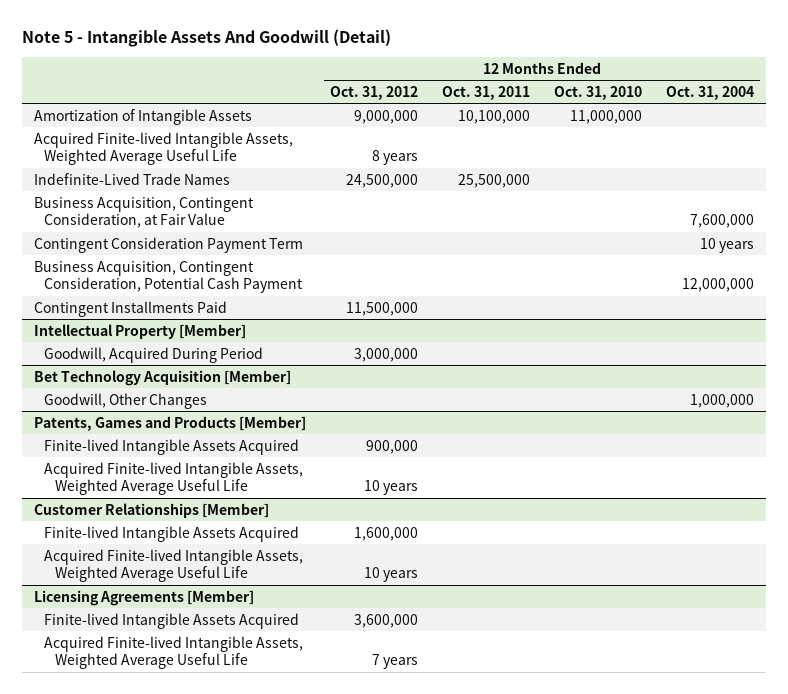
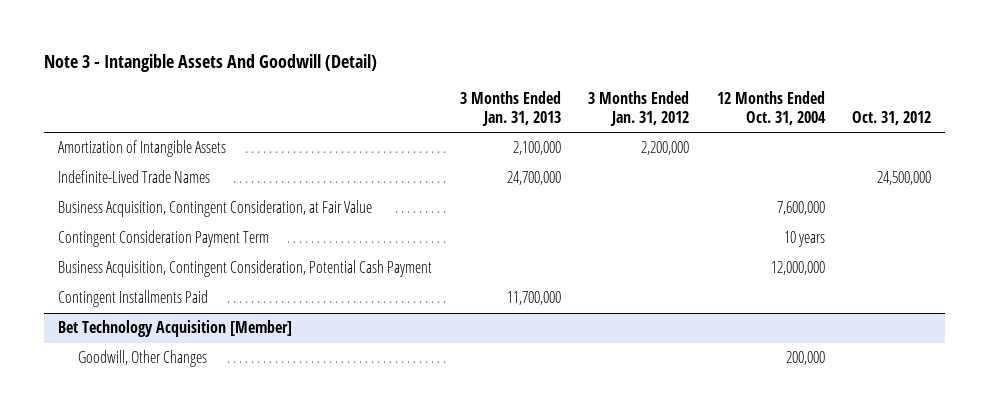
- Note 5 - Intangible Assets And Goodwill (Detail)
+ Note 3 - Intangible Assets And Goodwill (Detail)
- | 12 Months Ended Oct. 31, 2012 | 12 Months Ended Oct. 31, 2011 | 12 Months Ended Oct. 31, 2010 | 12 Months Ended Oct. 31, 2004
+ | 3 Months Ended Jan. 31, 2013 | 3 Months Ended Jan. 31, 2012 | 12 Months Ended Oct. 31, 2004 | Oct. 31, 2012
- Acquired Finite-lived Intangible Assets, Weighted Average Useful Life | 8 years | | |
- Intellectual Property [Member]
- Goodwill, Acquired During Period | 3,000,000 | | |
@ Bet Technology Acquisition [Member]
- Goodwill, Other Changes | | | | 1,000,000
- Patents, Games and Products [Member]
- Finite-lived Intangible Assets Acquired | 900,000 | | |
- Acquired Finite-lived Intangible Assets, Weighted Average Useful Life | 10 years | | |
- Customer Relationships [Member]
- Finite-lived Intangible Assets Acquired | 1,600,000 | | |
- Acquired Finite-lived Intangible Assets, Weighted Average Useful Life | 10 years | | |
- Licensing Agreements [Member]
- Finite-lived Intangible Assets Acquired | 3,600,000 | | |
- Acquired Finite-lived Intangible Assets, Weighted Average Useful Life | 7 years | | |
@ Bet Technology Acquisition [Member]
+ Goodwill, Other Changes | | | 200,000 |

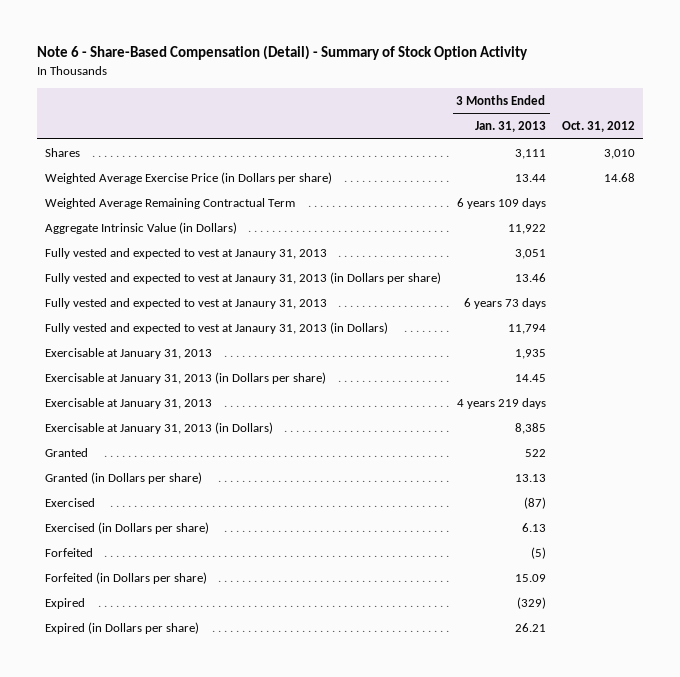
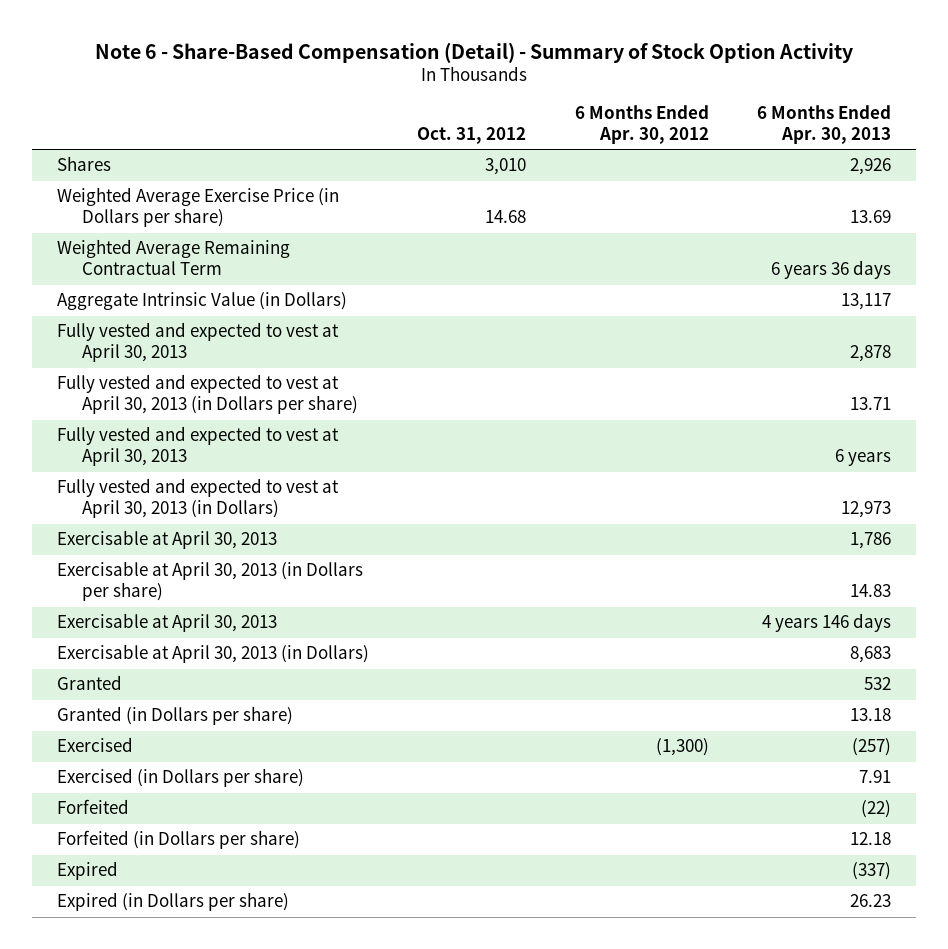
- | 3 Months Ended Jan. 31, 2013 | Oct. 31, 2012
+ | Oct. 31, 2012 | 6 Months Ended Apr. 30, 2012 | 6 Months Ended Apr. 30, 2013
- Fully vested and expected to vest at Janaury 31, 2013 | 3,051 |
- Fully vested and expected to vest at Janaury 31, 2013 (in Dollars per share) | 13.46 |
- Fully vested and expected to vest at Janaury 31, 2013 | 6 years 73 days |
- Fully vested and expected to vest at Janaury 31, 2013 (in Dollars) | 11,794 |
- Exercisable at January 31, 2013 | 1,935 |
- Exercisable at January 31, 2013 (in Dollars per share) | 14.45 |
- Exercisable at January 31, 2013 | 4 years 219 days |
- Exercisable at January 31, 2013 (in Dollars) | 8,385 |
+ Fully vested and expected to vest at April 30, 2013 | | | 2,878
+ Fully vested and expected to vest at April 30, 2013 (in Dollars per share) | | | 13.71
+ Fully vested and expected to vest at April 30, 2013 | | | 6 years
+ Fully vested and expected to vest at April 30, 2013 (in Dollars) | | | 12,973
+ Exercisable at April 30, 2013 | | | 1,786
+ Exercisable at April 30, 2013 (in Dollars per share) | | | 14.83
+ Exercisable at April 30, 2013 | | | 4 years 146 days
+ Exercisable at April 30, 2013 (in Dollars) | | | 8,683

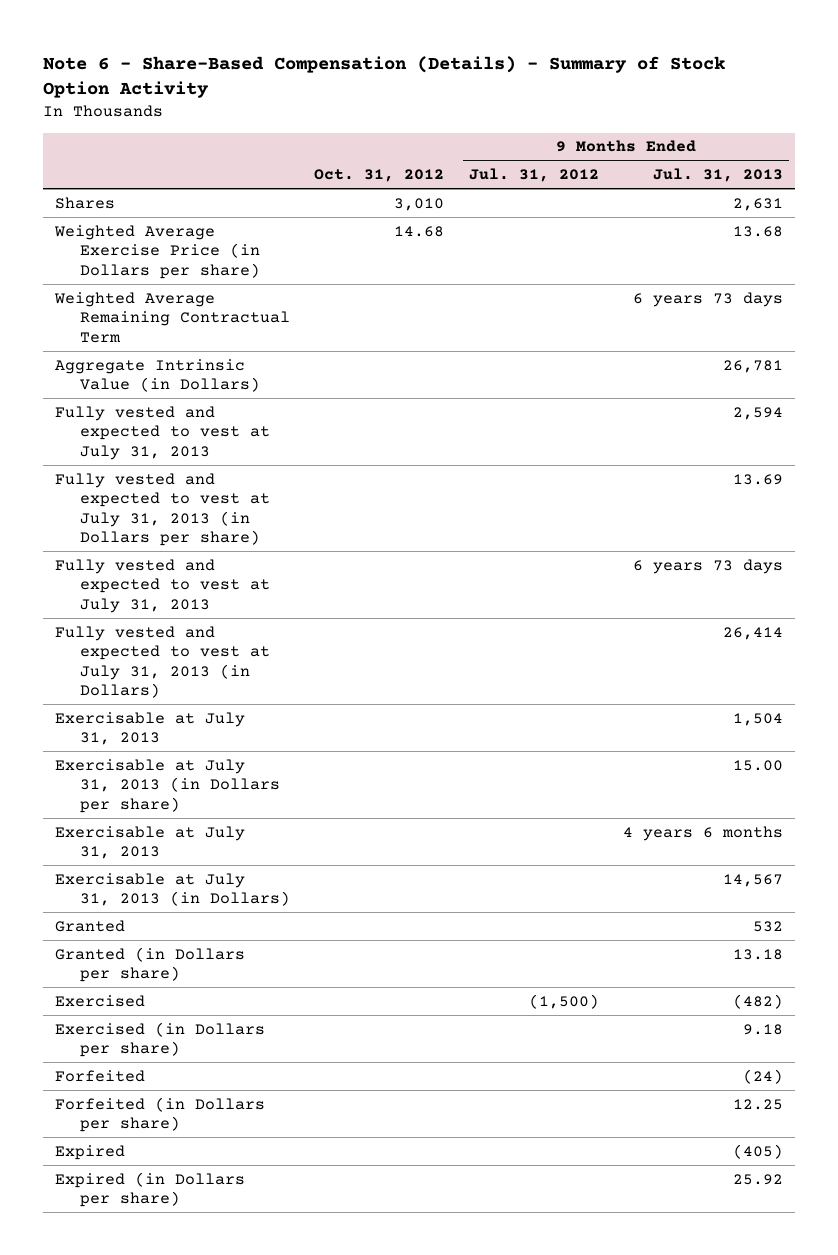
- Note 6 - Share-Based Compensation (Detail) - Summary of Stock Option Activity
+ Note 6 - Share-Based Compensation (Details) - Summary of Stock Option Activity
- | Oct. 31, 2012 | 6 Months Ended Apr. 30, 2012 | 6 Months Ended Apr. 30, 2013
+ | Oct. 31, 2012 | 9 Months Ended Jul. 31, 2012 | 9 Months Ended Jul. 31, 2013
- Fully vested and expected to vest at April 30, 2013 | | | 2,878
- Fully vested and expected to vest at April 30, 2013 (in Dollars per share) | | | 13.71
- Fully vested and expected to vest at April 30, 2013 | | | 6 years
- Fully vested and expected to vest at April 30, 2013 (in Dollars) | | | 12,973
- Exercisable at April 30, 2013 | | | 1,786
- Exercisable at April 30, 2013 (in Dollars per share) | | | 14.83
- Exercisable at April 30, 2013 | | | 4 years 146 days
- Exercisable at April 30, 2013 (in Dollars) | | | 8,683
+ Fully vested and expected to vest at July 31, 2013 | | | 2,594
+ Fully vested and expected to vest at July 31, 2013 (in Dollars per share) | | | 13.69
+ Fully vested and expected to vest at July 31, 2013 | | | 6 years 73 days
+ Fully vested and expected to vest at July 31, 2013 (in Dollars) | | | 26,414
+ Exercisable at July 31, 2013 | | | 1,504
+ Exercisable at July 31, 2013 (in Dollars per share) | | | 15.00
+ Exercisable at July 31, 2013 | | | 4 years 6 months
+ Exercisable at July 31, 2013 (in Dollars) | | | 14,567

